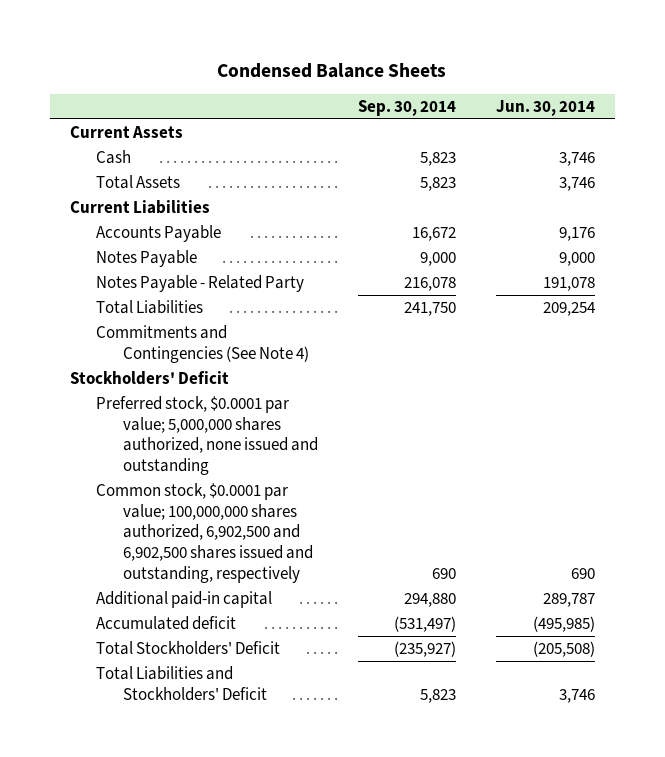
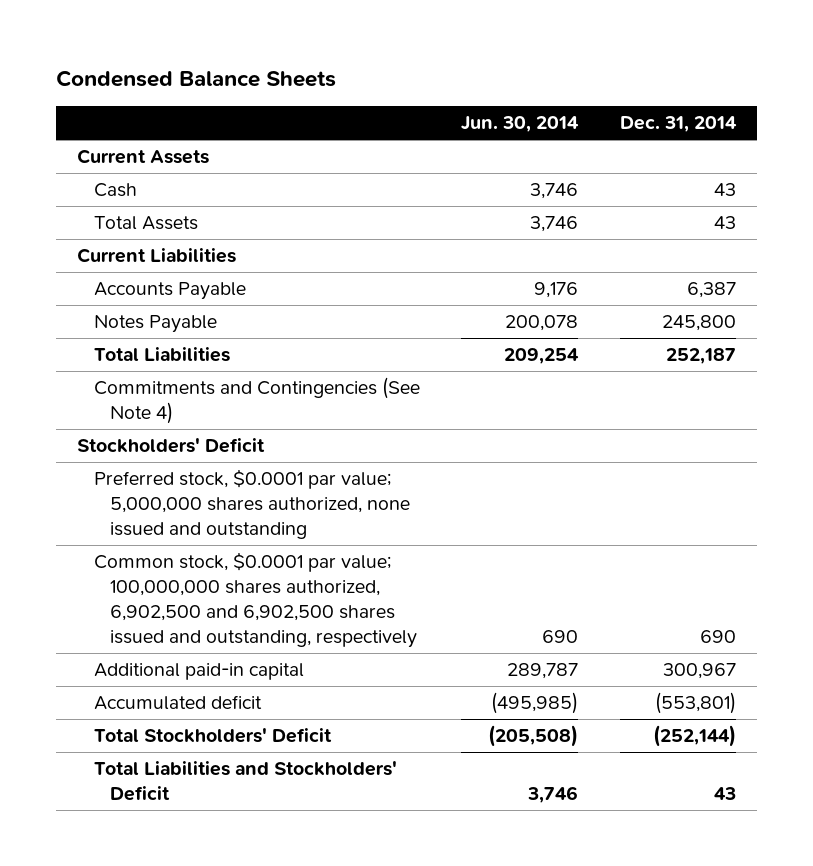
- | Sep. 30, 2014 | Jun. 30, 2014
+ | Jun. 30, 2014 | Dec. 31, 2014
- Notes Payable | 9,000 | 9,000
- Notes Payable - Related Party | 216,078 | 191,078
+ Notes Payable | 200,078 | 245,800

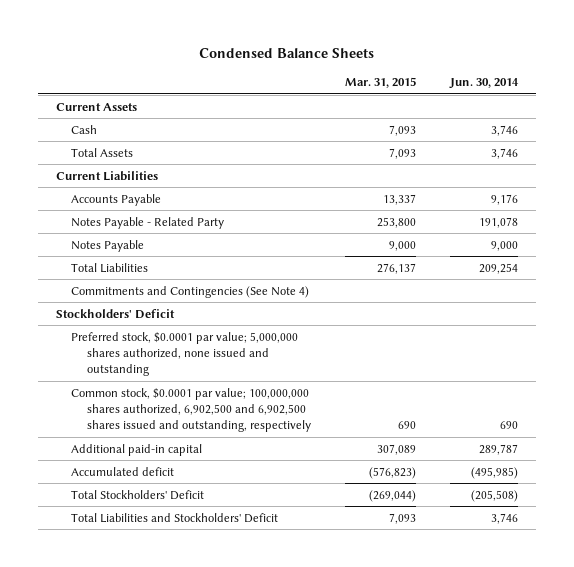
- | Jun. 30, 2014 | Dec. 31, 2014
+ | Mar. 31, 2015 | Jun. 30, 2014
- Notes Payable | 200,078 | 245,800
+ Notes Payable - Related Party | 253,800 | 191,078
+ Notes Payable | 9,000 | 9,000

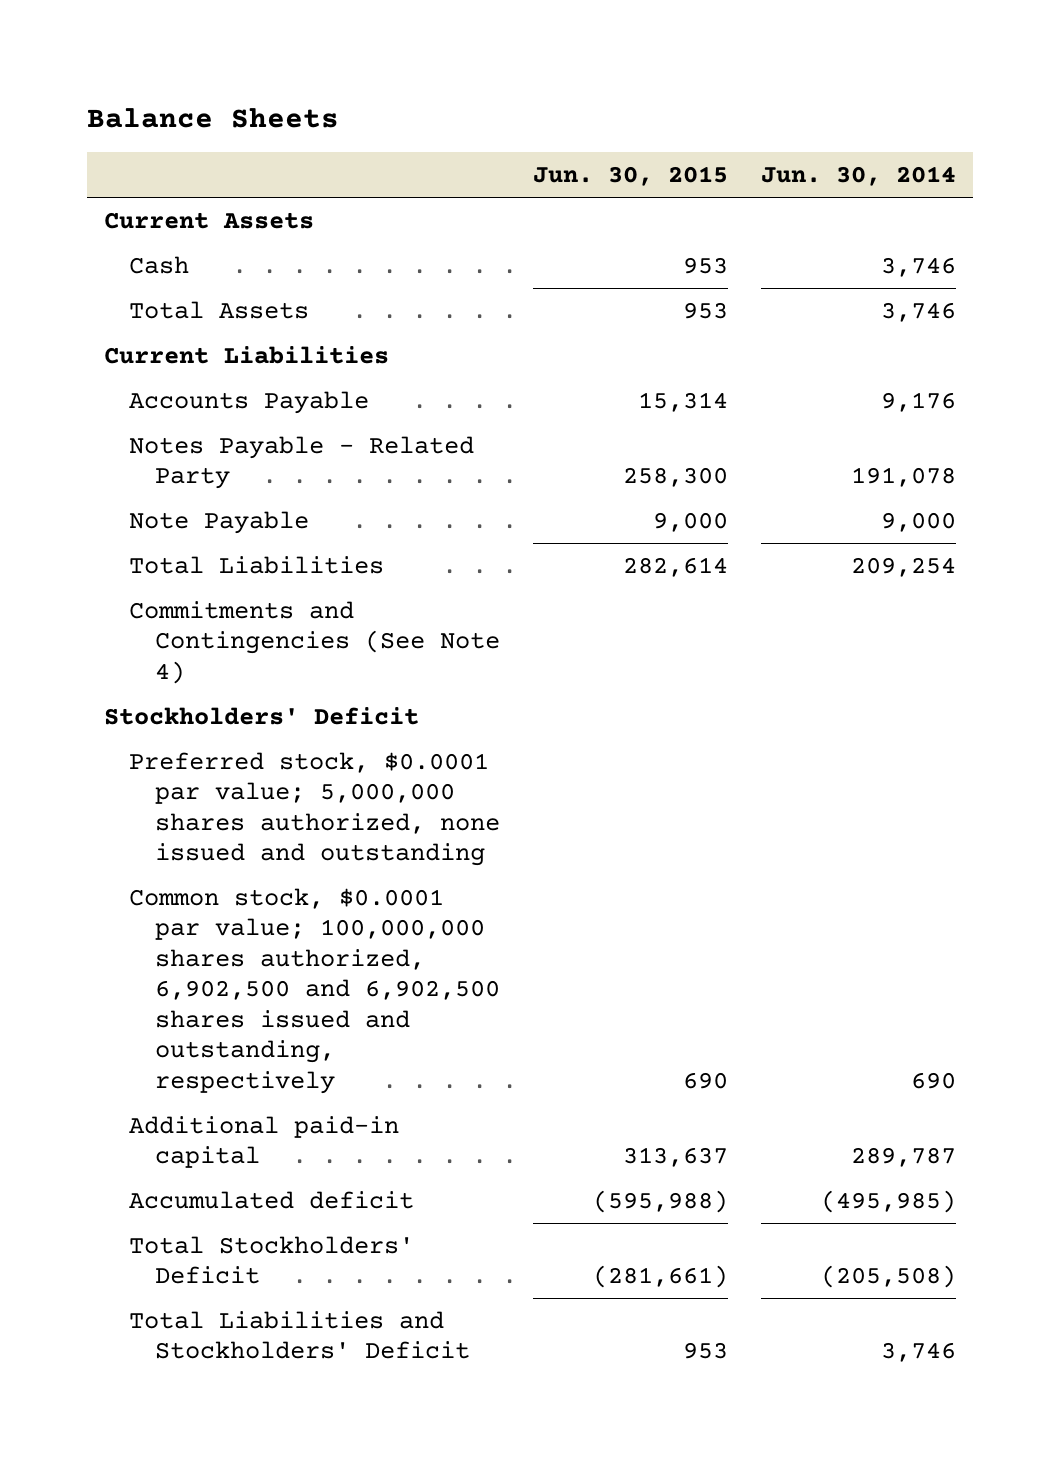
- Condensed Balance Sheets
+ Balance Sheets
- | Mar. 31, 2015 | Jun. 30, 2014
+ | Jun. 30, 2015 | Jun. 30, 2014
- Notes Payable | 9,000 | 9,000
+ Note Payable | 9,000 | 9,000

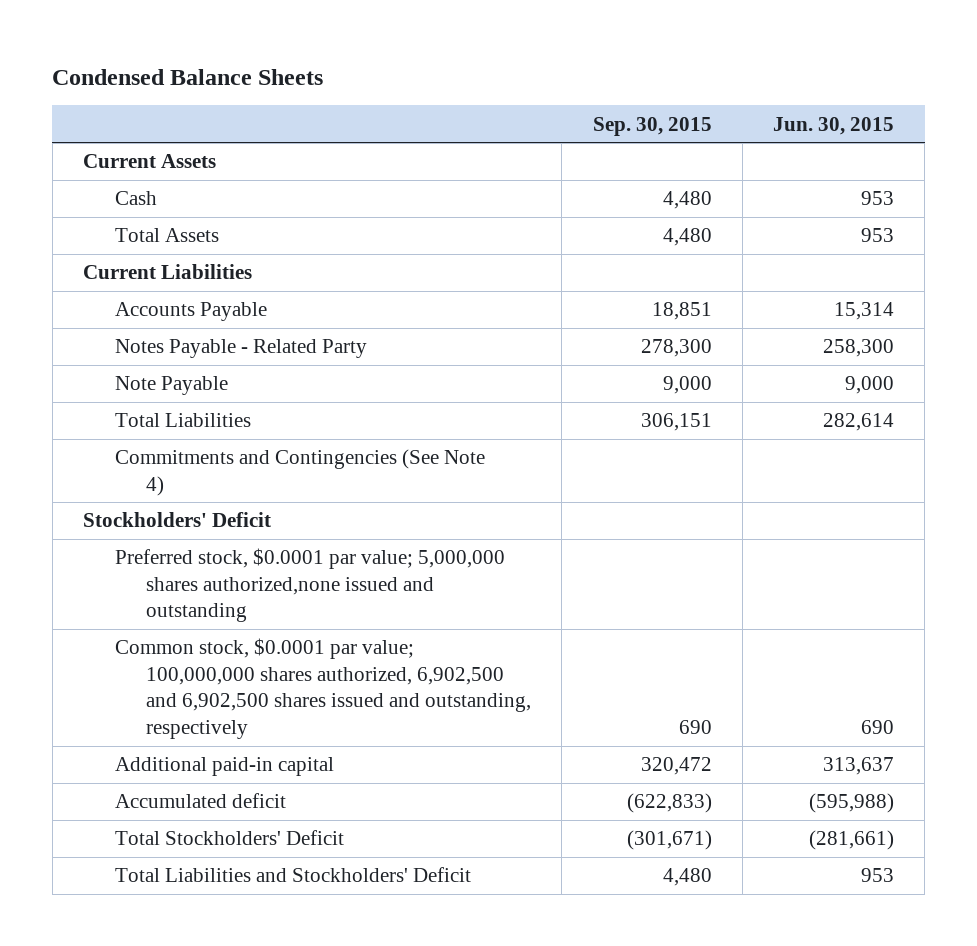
- Balance Sheets
+ Condensed Balance Sheets
- | Jun. 30, 2015 | Jun. 30, 2014
+ | Sep. 30, 2015 | Jun. 30, 2015
- Preferred stock, $0.0001 par value; 5,000,000 shares authorized, none issued and outstanding
+ Preferred stock, $0.0001 par value; 5,000,000 shares authorized,none issued and outstanding

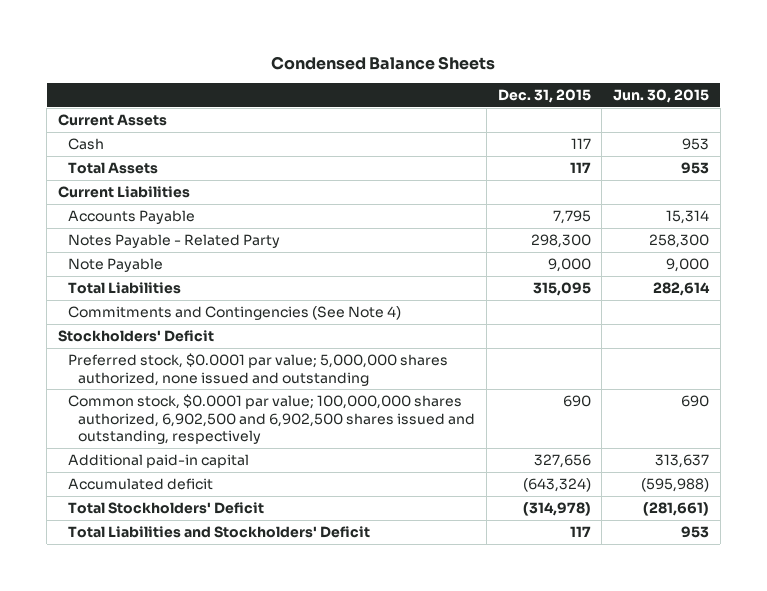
- | Sep. 30, 2015 | Jun. 30, 2015
+ | Dec. 31, 2015 | Jun. 30, 2015
- Preferred stock, $0.0001 par value; 5,000,000 shares authorized,none issued and outstanding
+ Preferred stock, $0.0001 par value; 5,000,000 shares authorized, none issued and outstanding

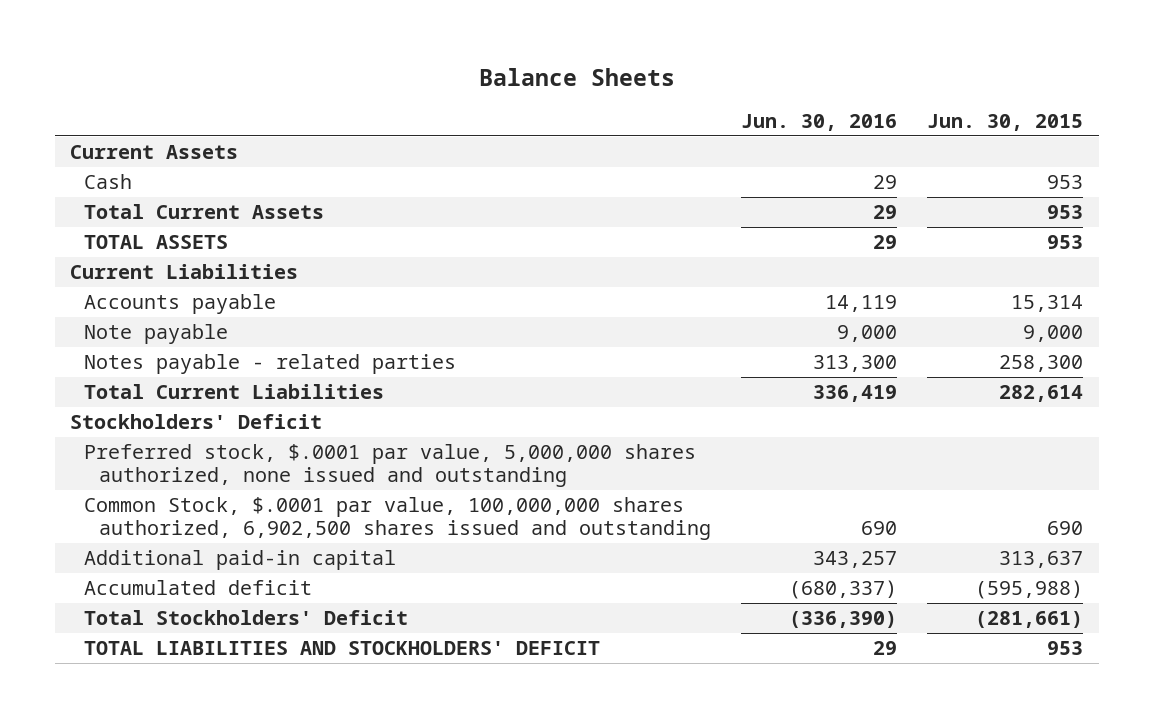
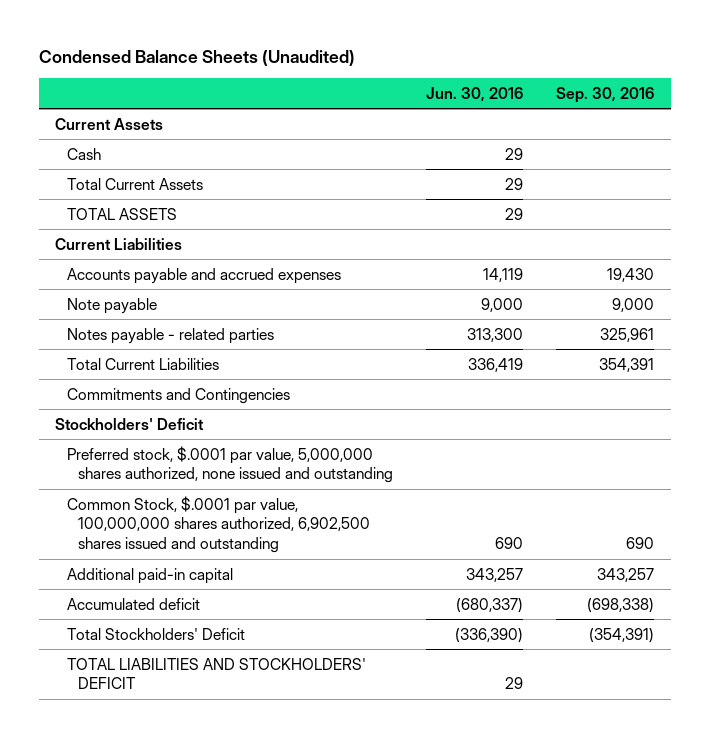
- Balance Sheets
+ Condensed Balance Sheets (Unaudited)
- | Jun. 30, 2016 | Jun. 30, 2015
+ | Jun. 30, 2016 | Sep. 30, 2016
- Accounts payable | 14,119 | 15,314
+ Accounts payable and accrued expenses | 14,119 | 19,430
+ Commitments and Contingencies

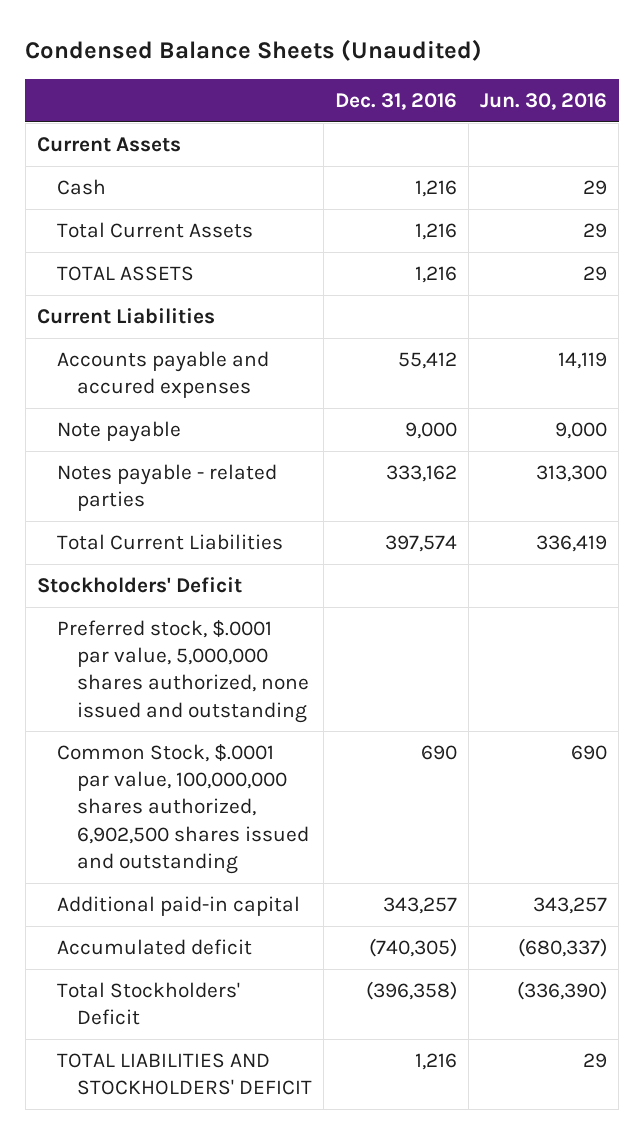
- | Jun. 30, 2016 | Sep. 30, 2016
+ | Dec. 31, 2016 | Jun. 30, 2016
- Accounts payable and accrued expenses | 14,119 | 19,430
+ Accounts payable and accured expenses | 55,412 | 14,119
- Commitments and Contingencies

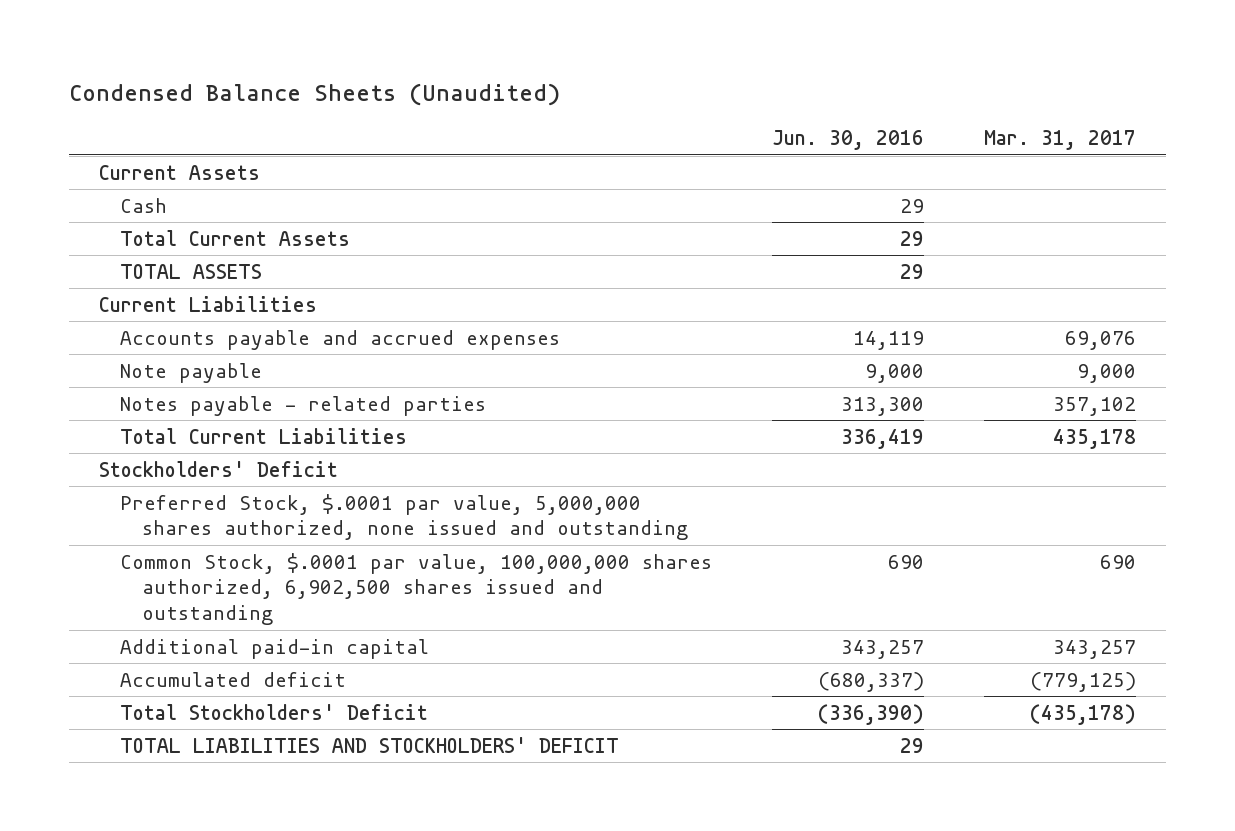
- | Dec. 31, 2016 | Jun. 30, 2016
+ | Jun. 30, 2016 | Mar. 31, 2017
- Accounts payable and accured expenses | 55,412 | 14,119
+ Accounts payable and accrued expenses | 14,119 | 69,076
- Preferred stock, $.0001 par value, 5,000,000 shares authorized, none issued and outstanding
+ Preferred Stock, $.0001 par value, 5,000,000 shares authorized, none issued and outstanding

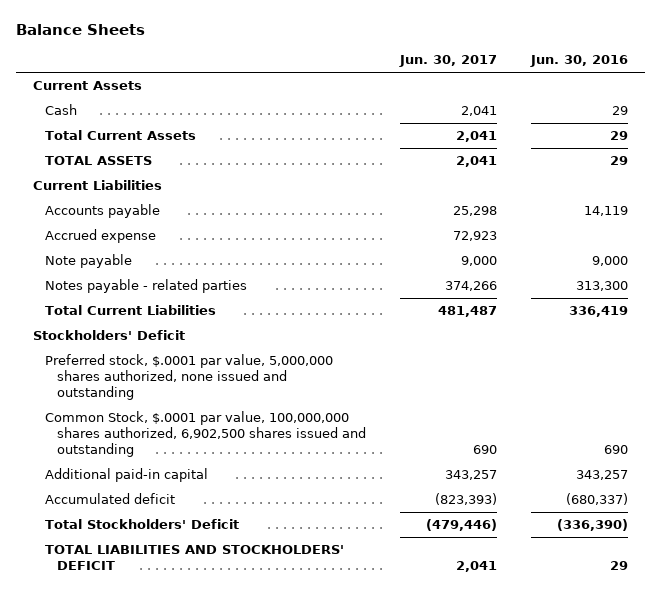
- Condensed Balance Sheets (Unaudited)
+ Balance Sheets
- | Jun. 30, 2016 | Mar. 31, 2017
+ | Jun. 30, 2017 | Jun. 30, 2016
- Accounts payable and accrued expenses | 14,119 | 69,076
+ Accounts payable | 25,298 | 14,119
+ Accrued expense | 72,923 |
- Preferred Stock, $.0001 par value, 5,000,000 shares authorized, none issued and outstanding
+ Preferred stock, $.0001 par value, 5,000,000 shares authorized, none issued and outstanding

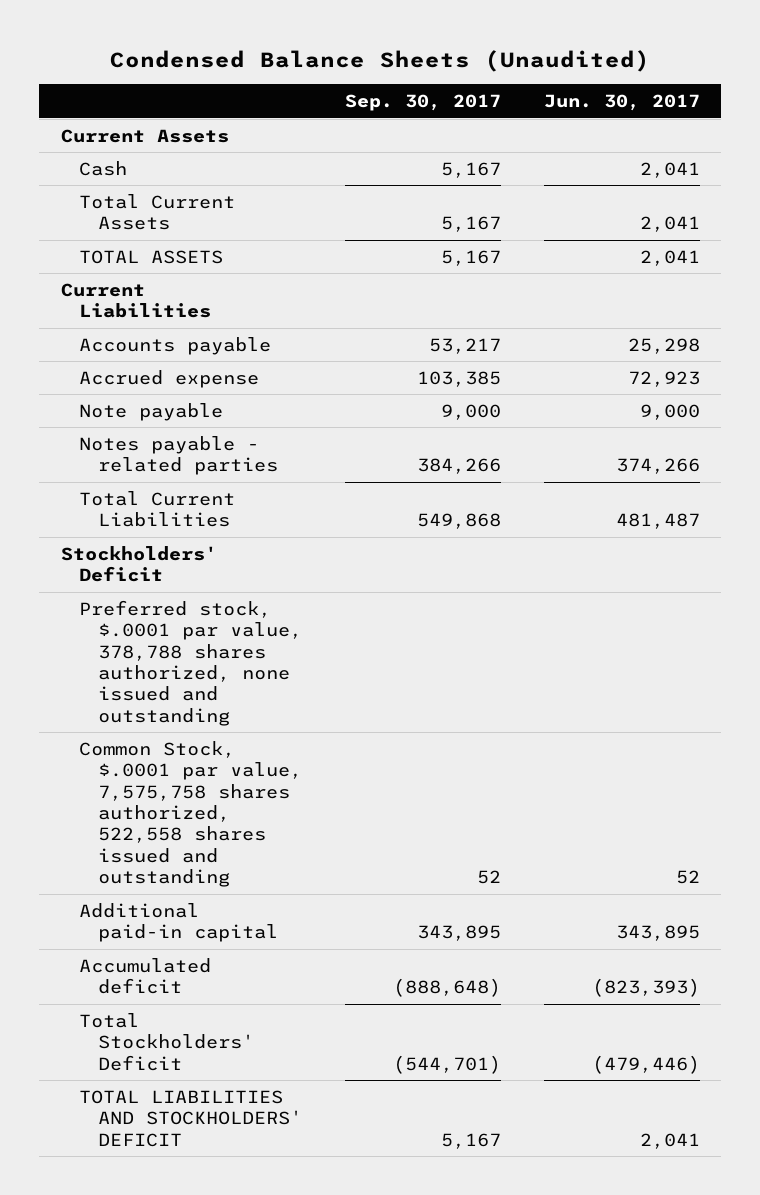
- Balance Sheets
+ Condensed Balance Sheets (Unaudited)
- | Jun. 30, 2017 | Jun. 30, 2016
+ | Sep. 30, 2017 | Jun. 30, 2017
- Preferred stock, $.0001 par value, 5,000,000 shares authorized, none issued and outstanding
- Common Stock, $.0001 par value, 100,000,000 shares authorized, 6,902,500 shares issued and outstanding | 690 | 690
- Additional paid-in capital | 343,257 | 343,257
+ Preferred stock, $.0001 par value, 378,788 shares authorized, none issued and outstanding
+ Common Stock, $.0001 par value, 7,575,758 shares authorized, 522,558 shares issued and outstanding | 52 | 52
+ Additional paid-in capital | 343,895 | 343,895

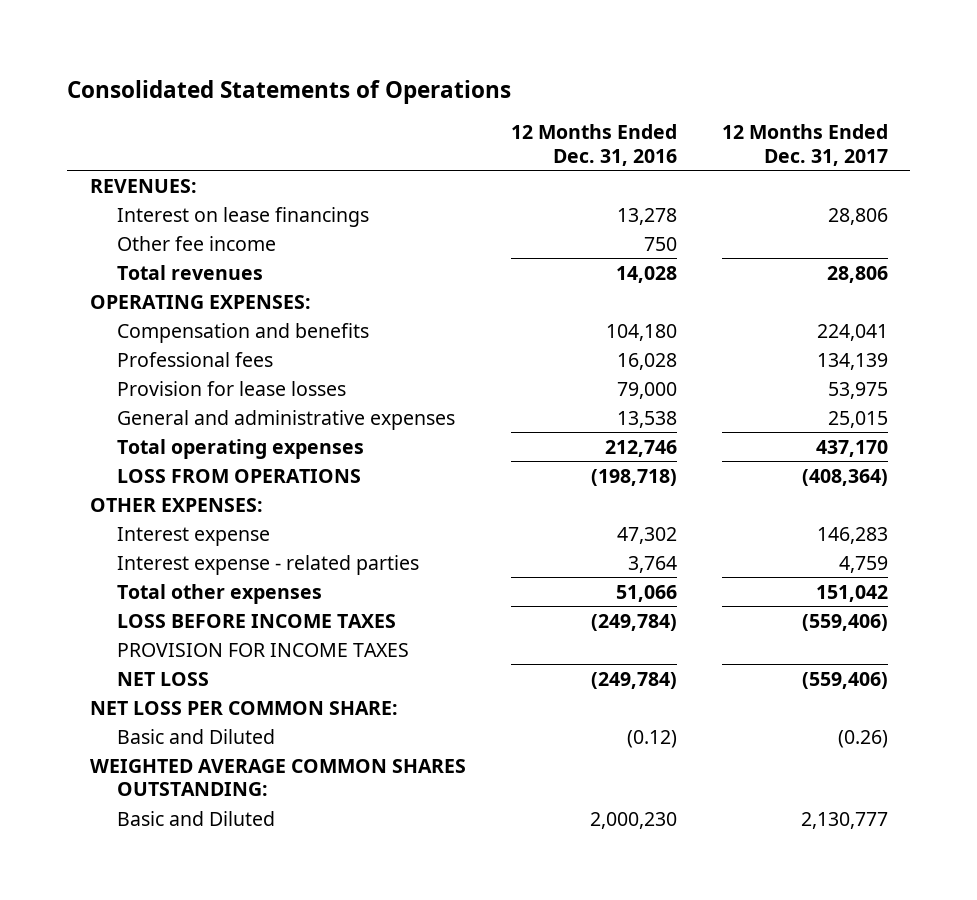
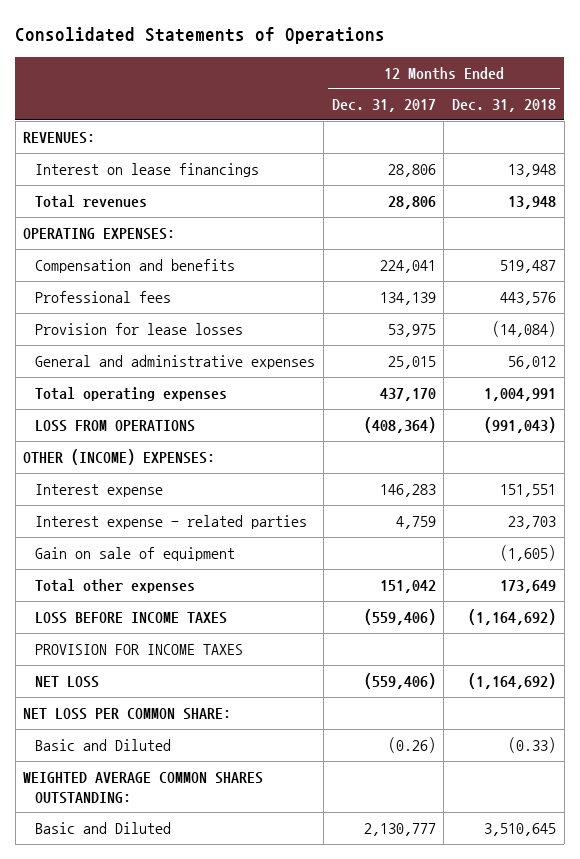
- | 12 Months Ended Dec. 31, 2016 | 12 Months Ended Dec. 31, 2017
+ | 12 Months Ended Dec. 31, 2017 | 12 Months Ended Dec. 31, 2018
- Other fee income | 750 |
- OTHER EXPENSES:
+ OTHER (INCOME) EXPENSES:
+ Gain on sale of equipment | | (1,605)

